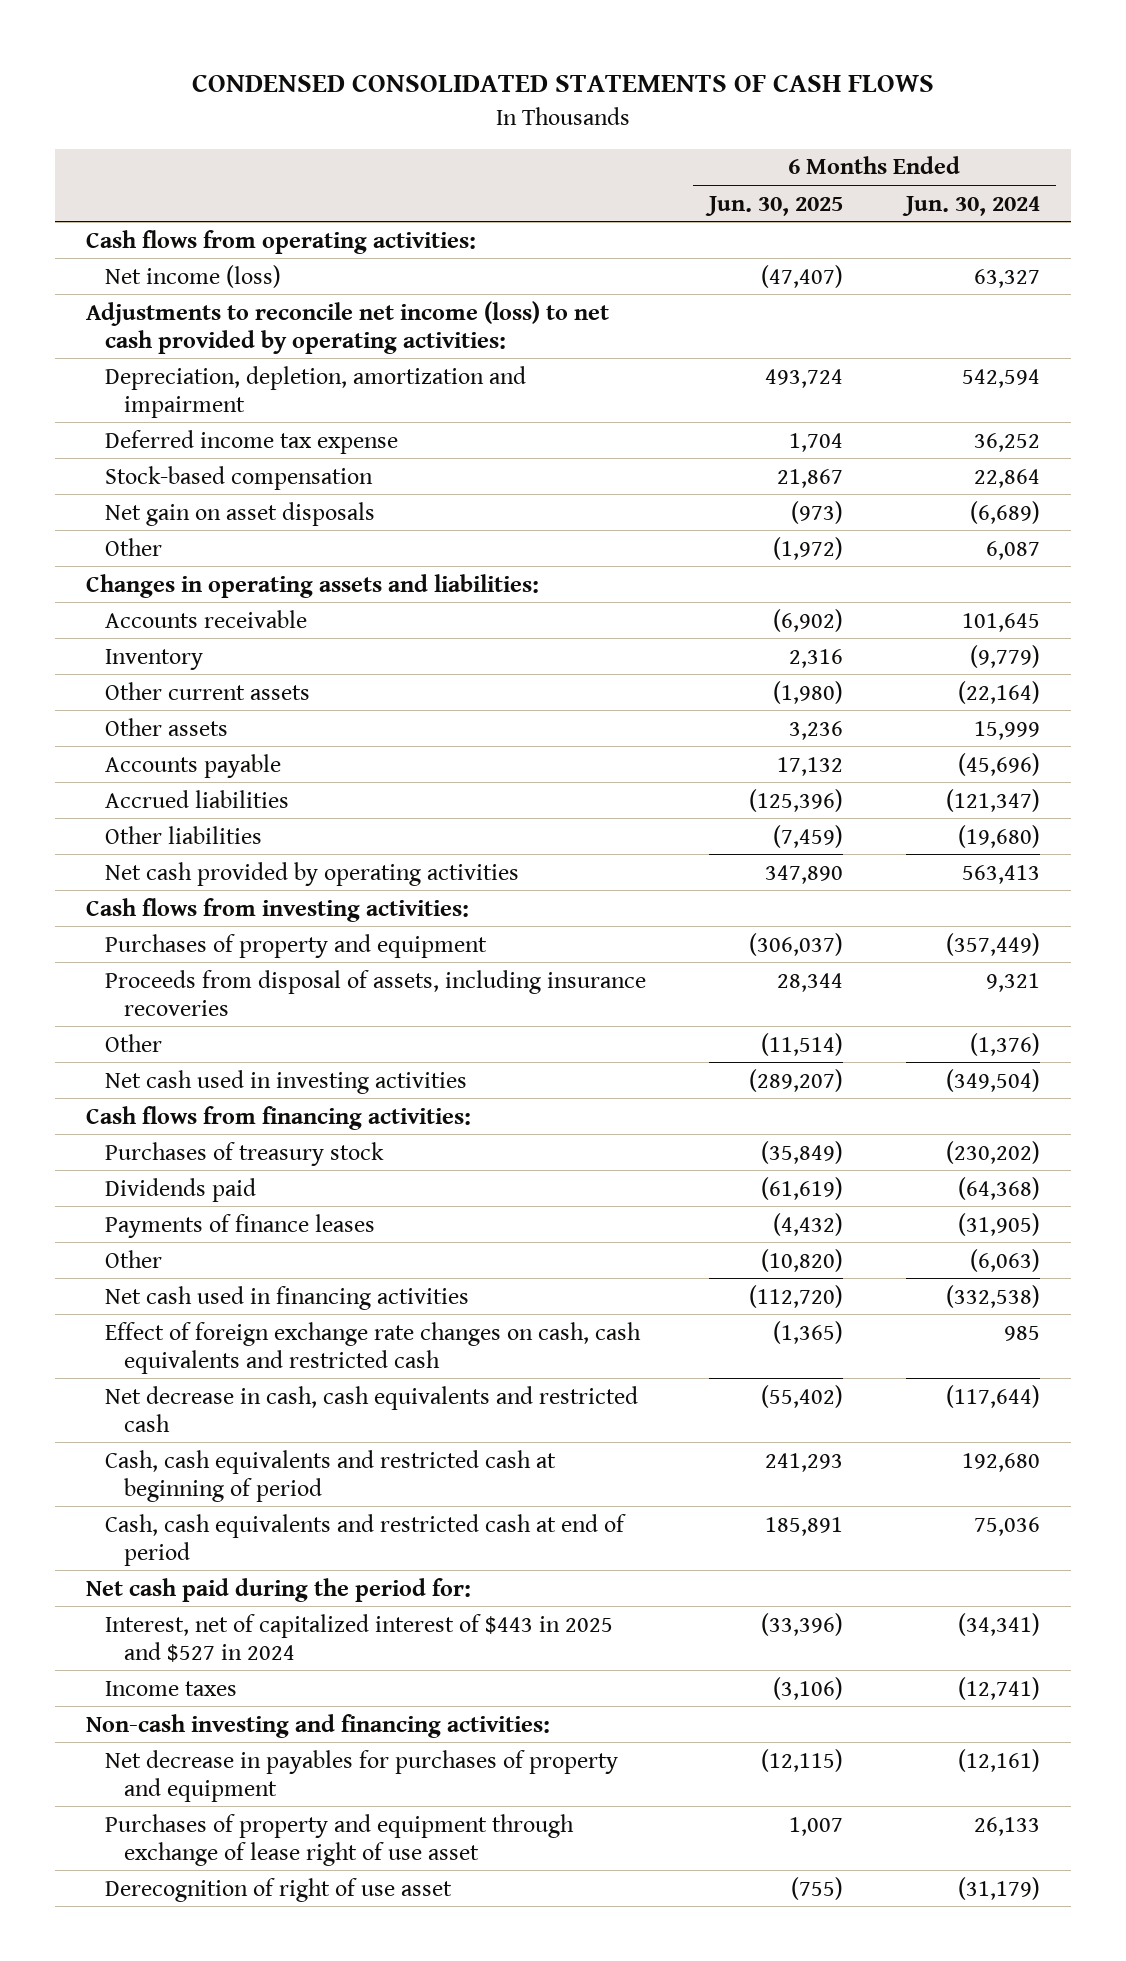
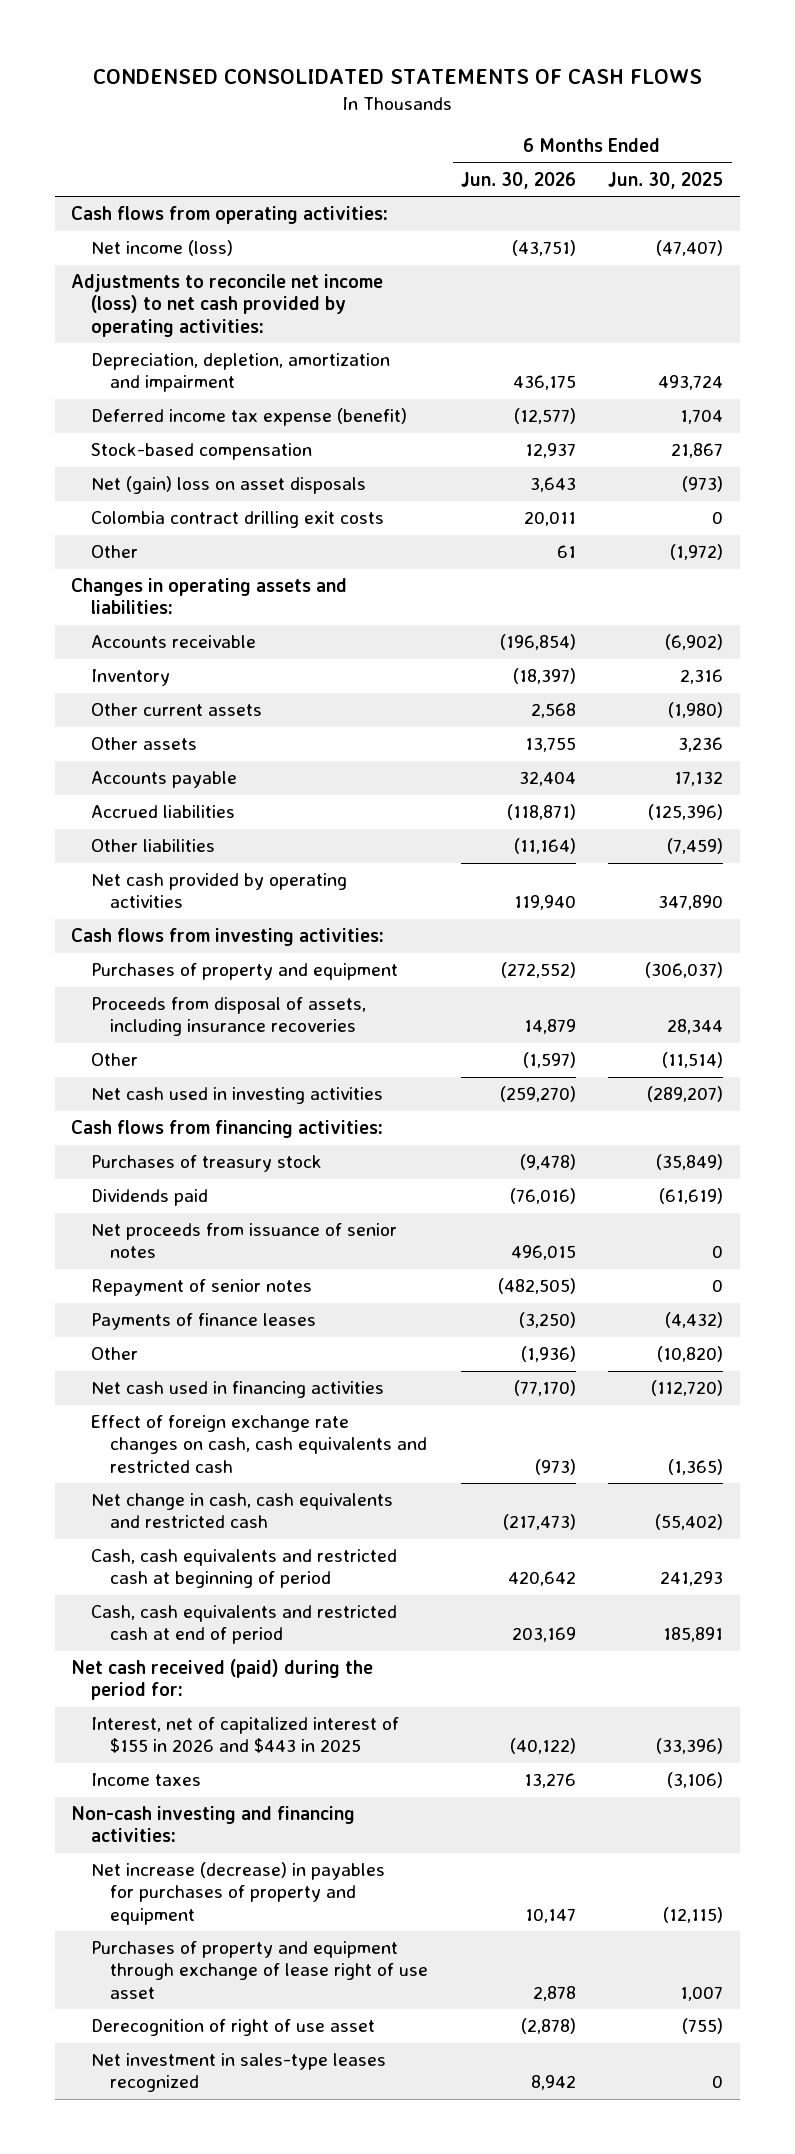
- | 6 Months Ended Jun. 30, 2025 | 6 Months Ended Jun. 30, 2024
+ | 6 Months Ended Jun. 30, 2026 | 6 Months Ended Jun. 30, 2025
- Deferred income tax expense | 1,704 | 36,252
+ Deferred income tax expense (benefit) | (12,577) | 1,704
- Net gain on asset disposals | (973) | (6,689)
+ Net (gain) loss on asset disposals | 3,643 | (973)
+ Colombia contract drilling exit costs | 20,011 | 0
+ Net proceeds from issuance of senior notes | 496,015 | 0
+ Repayment of senior notes | (482,505) | 0
- Net decrease in cash, cash equivalents and restricted cash | (55,402) | (117,644)
+ Net change in cash, cash equivalents and restricted cash | (217,473) | (55,402)
- Net cash paid during the period for:
- Interest, net of capitalized interest of $443 in 2025 and $527 in 2024 | (33,396) | (34,341)
+ Net cash received (paid) during the period for:
+ Interest, net of capitalized interest of $155 in 2026 and $443 in 2025 | (40,122) | (33,396)
- Net decrease in payables for purchases of property and equipment | (12,115) | (12,161)
+ Net increase (decrease) in payables for purchases of property and equipment | 10,147 | (12,115)
+ Net investment in sales-type leases recognized | 8,942 | 0

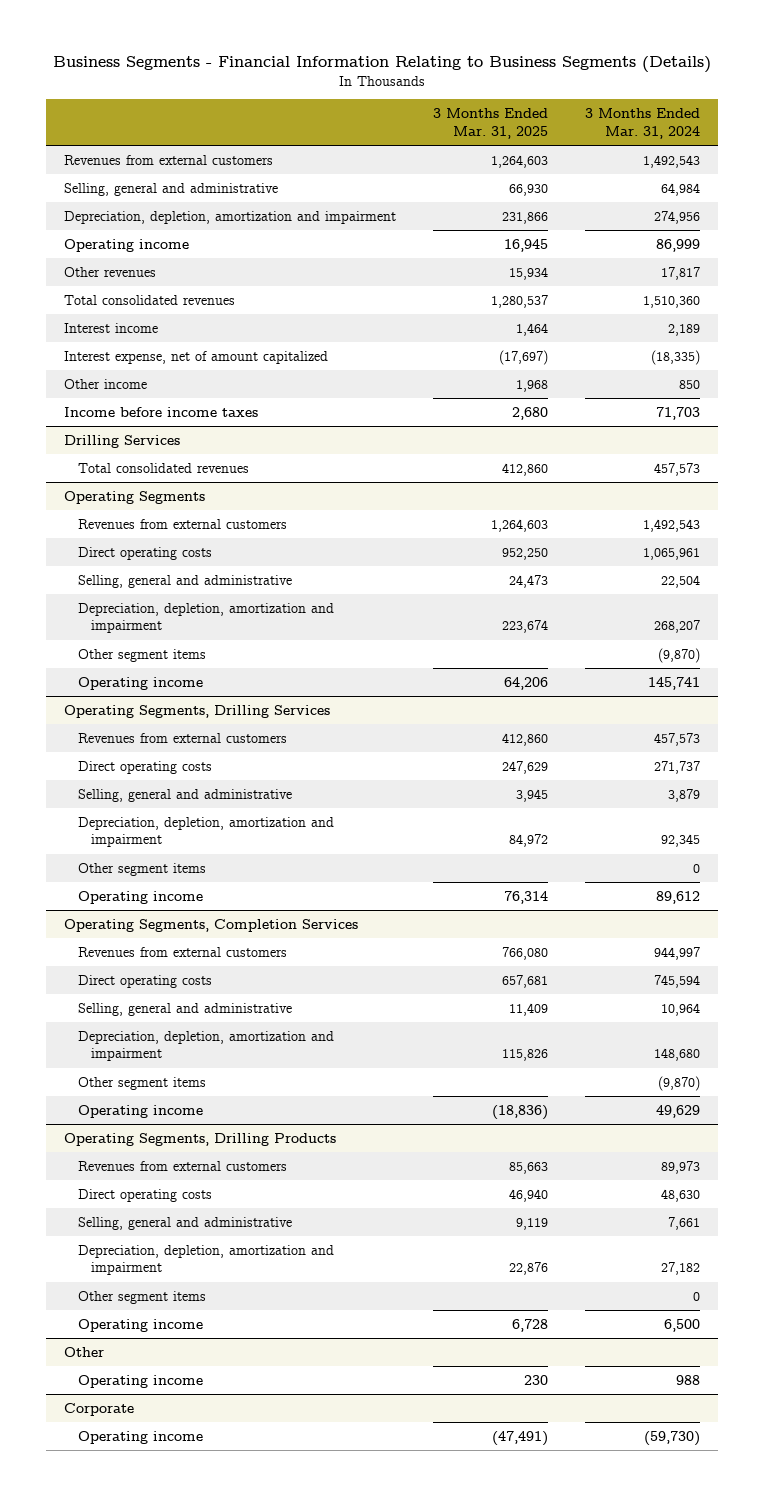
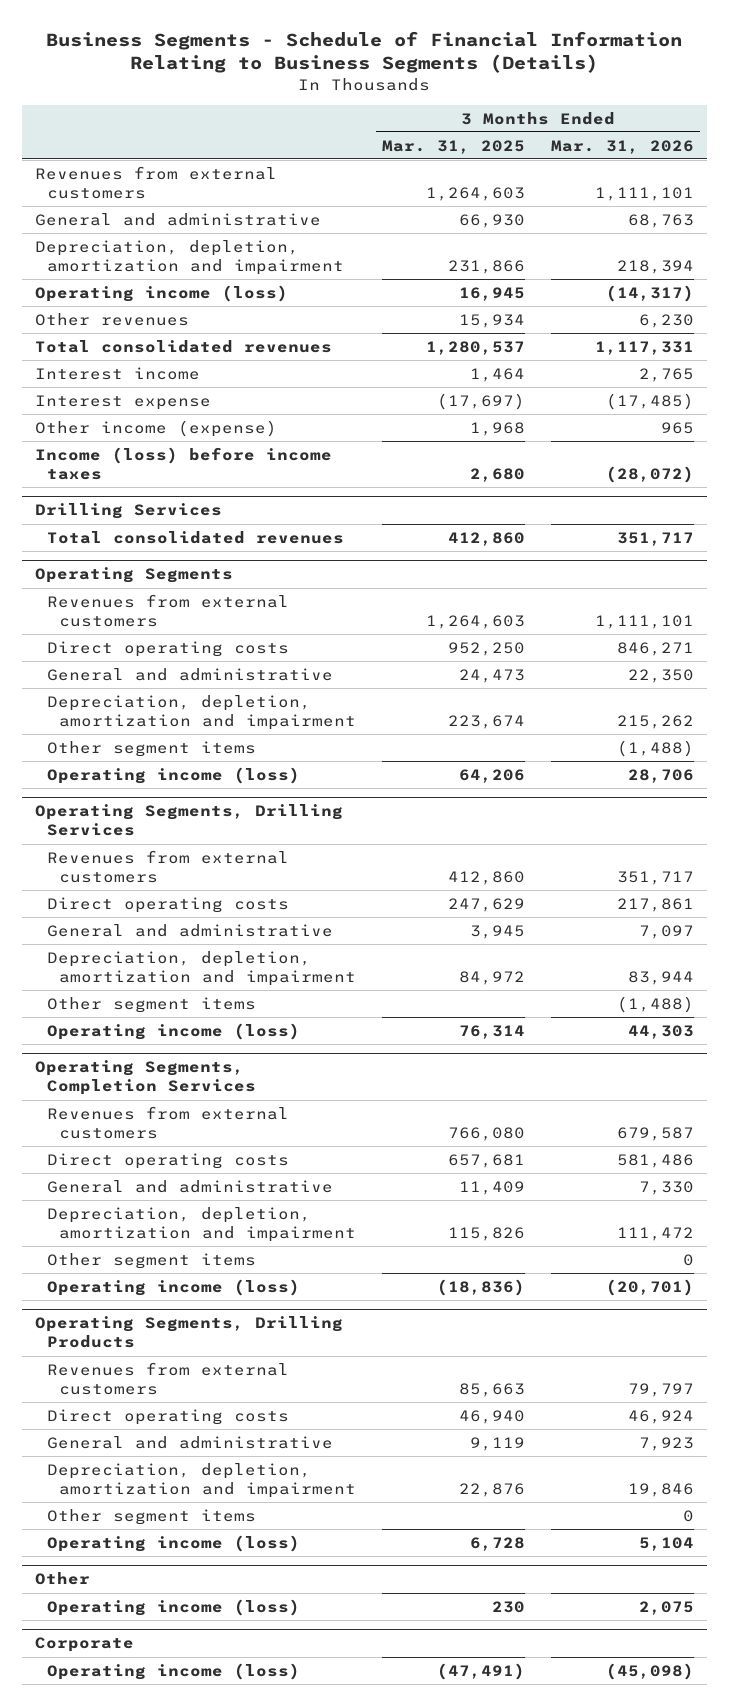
- Business Segments - Financial Information Relating to Business Segments (Details)
+ Business Segments - Schedule of Financial Information Relating to Business Segments (Details)
- | 3 Months Ended Mar. 31, 2025 | 3 Months Ended Mar. 31, 2024
+ | 3 Months Ended Mar. 31, 2025 | 3 Months Ended Mar. 31, 2026
- Selling, general and administrative | 66,930 | 64,984
+ General and administrative | 66,930 | 68,763
- Operating income | 16,945 | 86,999
+ Operating income (loss) | 16,945 | (14,317)
- Interest expense, net of amount capitalized | (17,697) | (18,335)
- Other income | 1,968 | 850
- Income before income taxes | 2,680 | 71,703
+ Interest expense | (17,697) | (17,485)
+ Other income (expense) | 1,968 | 965
+ Income (loss) before income taxes | 2,680 | (28,072)
@ Operating Segments
- Selling, general and administrative | 24,473 | 22,504
+ General and administrative | 24,473 | 22,350
- Operating income | 64,206 | 145,741
+ Operating income (loss) | 64,206 | 28,706
@ Operating Segments, Drilling Services
- Selling, general and administrative | 3,945 | 3,879
+ General and administrative | 3,945 | 7,097
- Operating income | 76,314 | 89,612
+ Operating income (loss) | 76,314 | 44,303
@ Operating Segments, Completion Services
- Selling, general and administrative | 11,409 | 10,964
+ General and administrative | 11,409 | 7,330
- Operating income | (18,836) | 49,629
+ Operating income (loss) | (18,836) | (20,701)
@ Operating Segments, Drilling Products
- Selling, general and administrative | 9,119 | 7,661
+ General and administrative | 9,119 | 7,923
- Operating income | 6,728 | 6,500
+ Operating income (loss) | 6,728 | 5,104
@ Other
- Operating income | 230 | 988
+ Operating income (loss) | 230 | 2,075
@ Corporate
- Operating income | (47,491) | (59,730)
+ Operating income (loss) | (47,491) | (45,098)

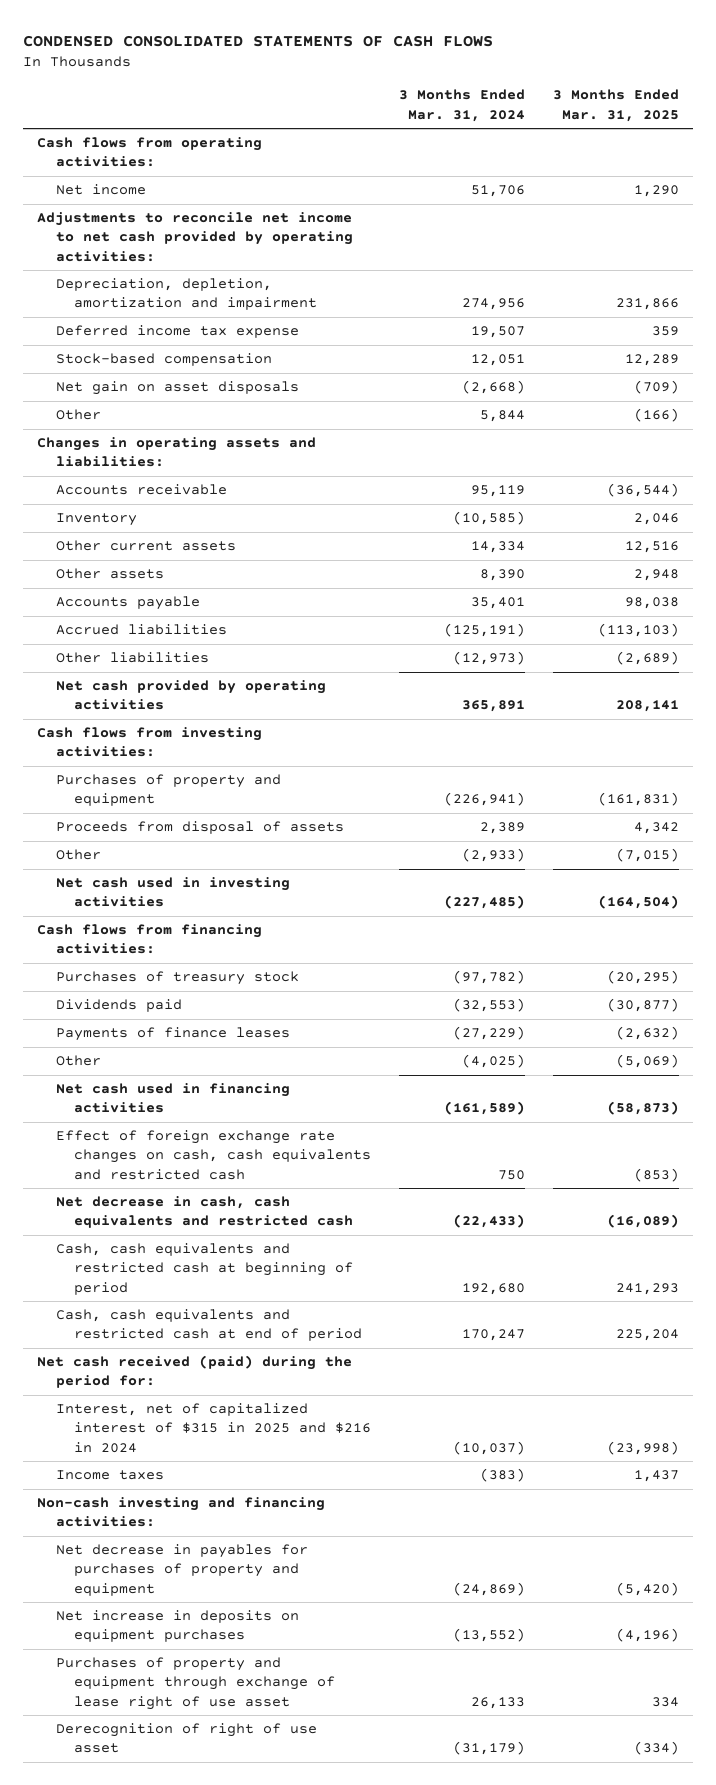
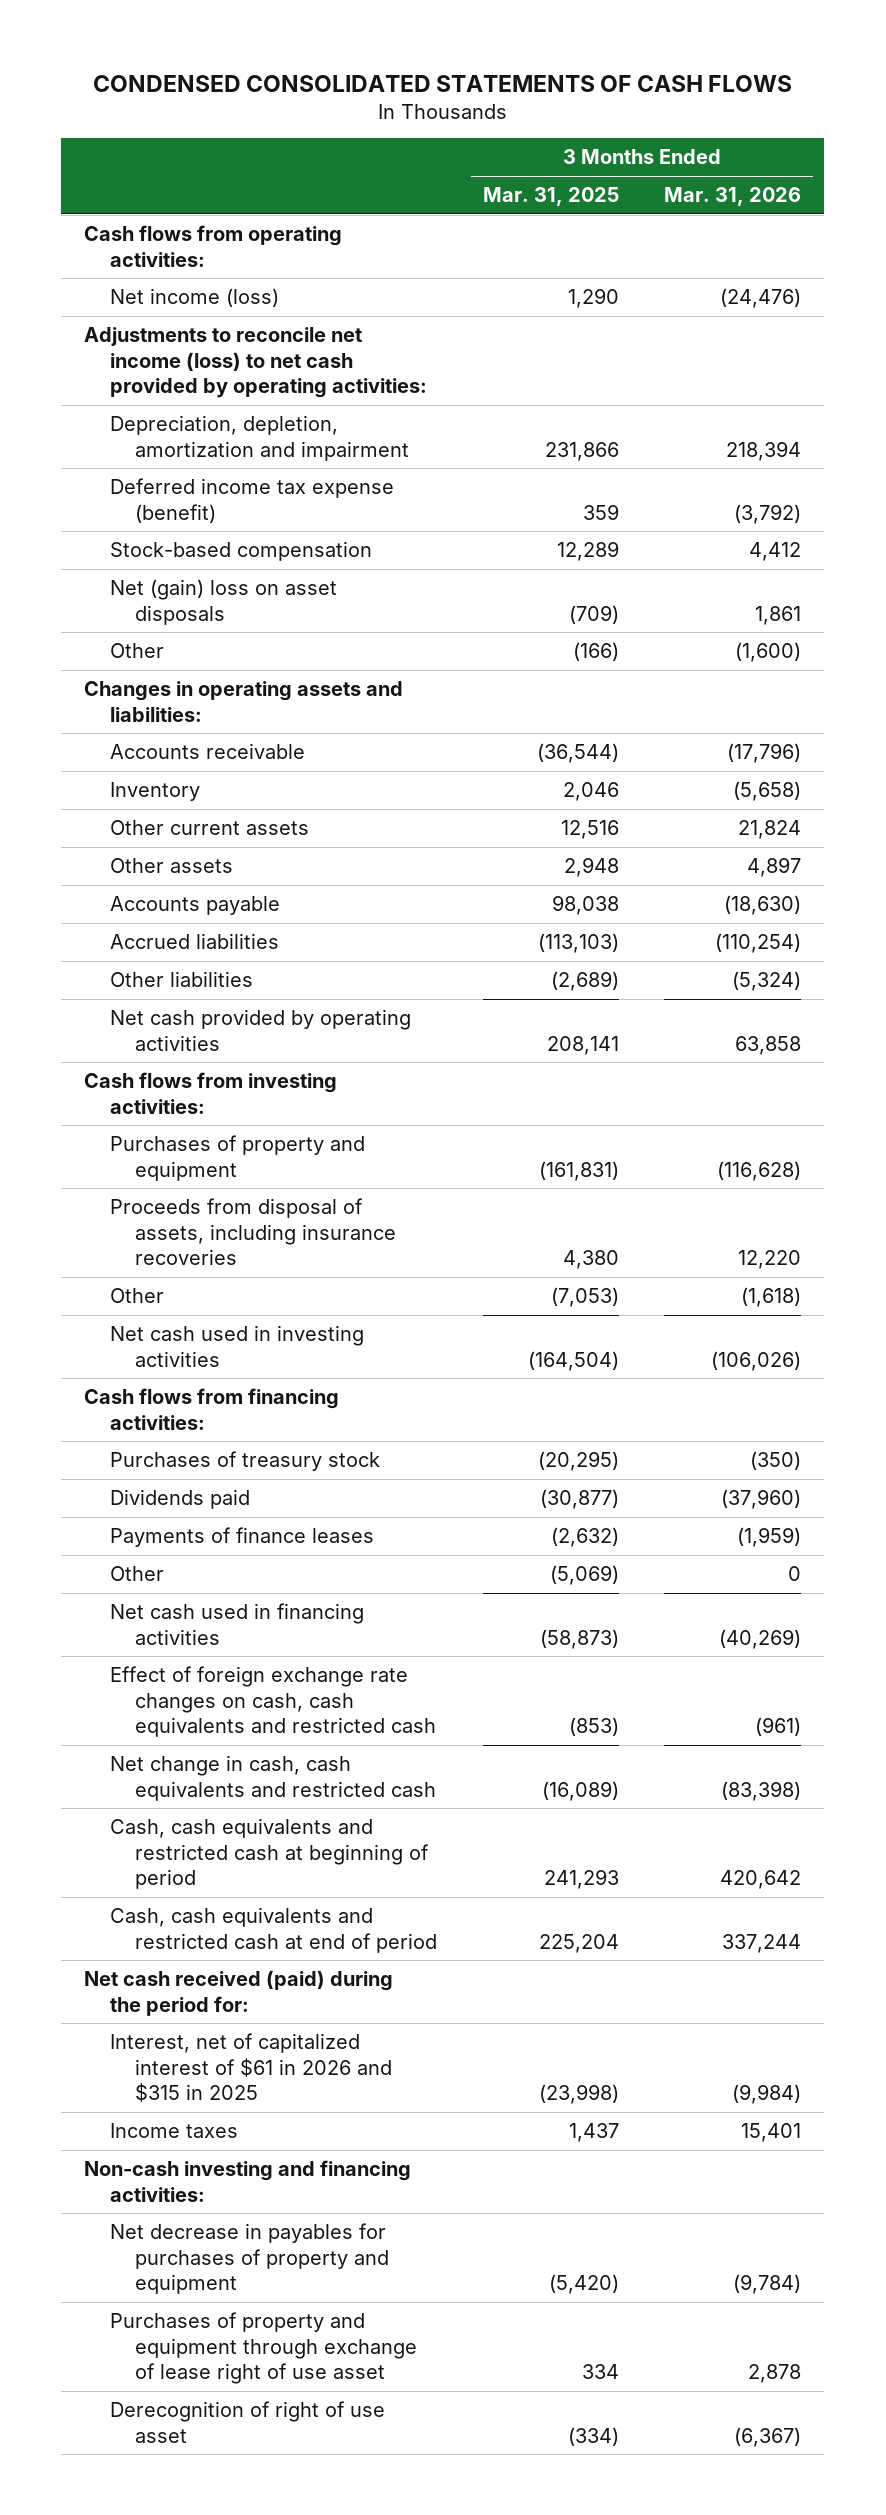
- | 3 Months Ended Mar. 31, 2024 | 3 Months Ended Mar. 31, 2025
+ | 3 Months Ended Mar. 31, 2025 | 3 Months Ended Mar. 31, 2026
- Net income | 51,706 | 1,290
- Adjustments to reconcile net income to net cash provided by operating activities:
+ Net income (loss) | 1,290 | (24,476)
+ Adjustments to reconcile net income (loss) to net cash provided by operating activities:
- Deferred income tax expense | 19,507 | 359
+ Deferred income tax expense (benefit) | 359 | (3,792)
- Net gain on asset disposals | (2,668) | (709)
+ Net (gain) loss on asset disposals | (709) | 1,861
- Proceeds from disposal of assets | 2,389 | 4,342
- Other | (2,933) | (7,015)
+ Proceeds from disposal of assets, including insurance recoveries | 4,380 | 12,220
+ Other | (7,053) | (1,618)
- Net decrease in cash, cash equivalents and restricted cash | (22,433) | (16,089)
+ Net change in cash, cash equivalents and restricted cash | (16,089) | (83,398)
- Interest, net of capitalized interest of $315 in 2025 and $216 in 2024 | (10,037) | (23,998)
+ Interest, net of capitalized interest of $61 in 2026 and $315 in 2025 | (23,998) | (9,984)
- Net increase in deposits on equipment purchases | (13,552) | (4,196)

